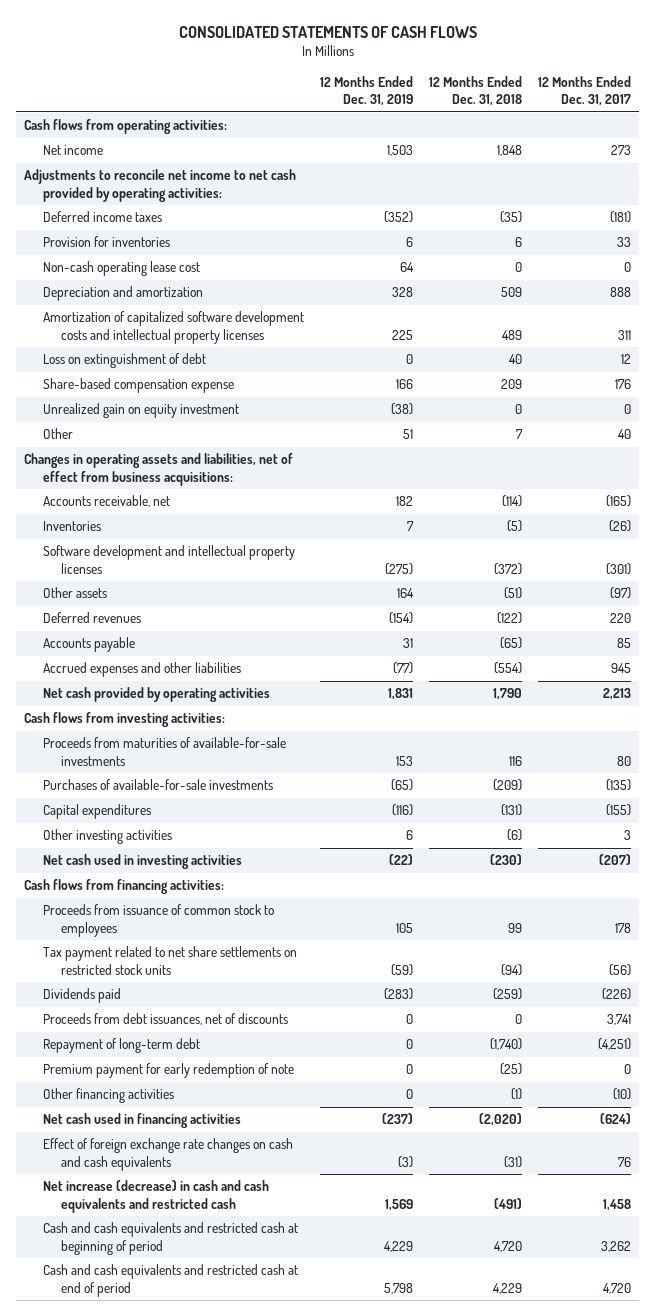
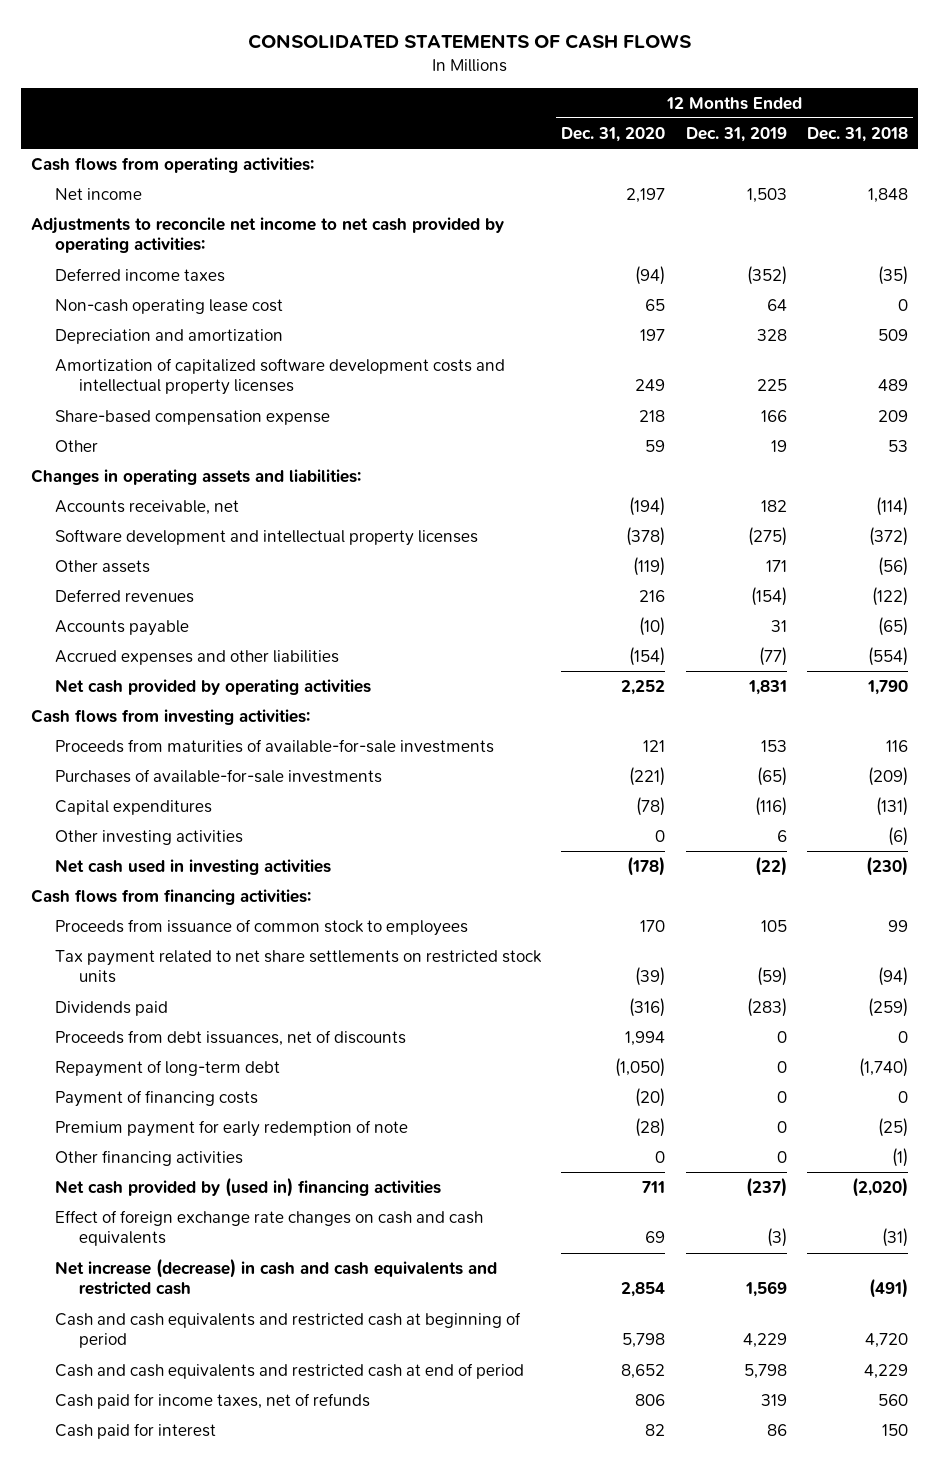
- | 12 Months Ended Dec. 31, 2019 | 12 Months Ended Dec. 31, 2018 | 12 Months Ended Dec. 31, 2017
+ | 12 Months Ended Dec. 31, 2020 | 12 Months Ended Dec. 31, 2019 | 12 Months Ended Dec. 31, 2018
- Provision for inventories | 6 | 6 | 33
- Loss on extinguishment of debt | 0 | 40 | 12
- Unrealized gain on equity investment | (38) | 0 | 0
- Other | 51 | 7 | 40
- Changes in operating assets and liabilities, net of effect from business acquisitions:
+ Other | 59 | 19 | 53
+ Changes in operating assets and liabilities:
- Inventories | 7 | (5) | (26)
- Other assets | 164 | (51) | (97)
+ Other assets | (119) | 171 | (56)
+ Payment of financing costs | (20) | 0 | 0
- Net cash used in financing activities | (237) | (2,020) | (624)
+ Net cash provided by (used in) financing activities | 711 | (237) | (2,020)
+ Cash paid for income taxes, net of refunds | 806 | 319 | 560
+ Cash paid for interest | 82 | 86 | 150

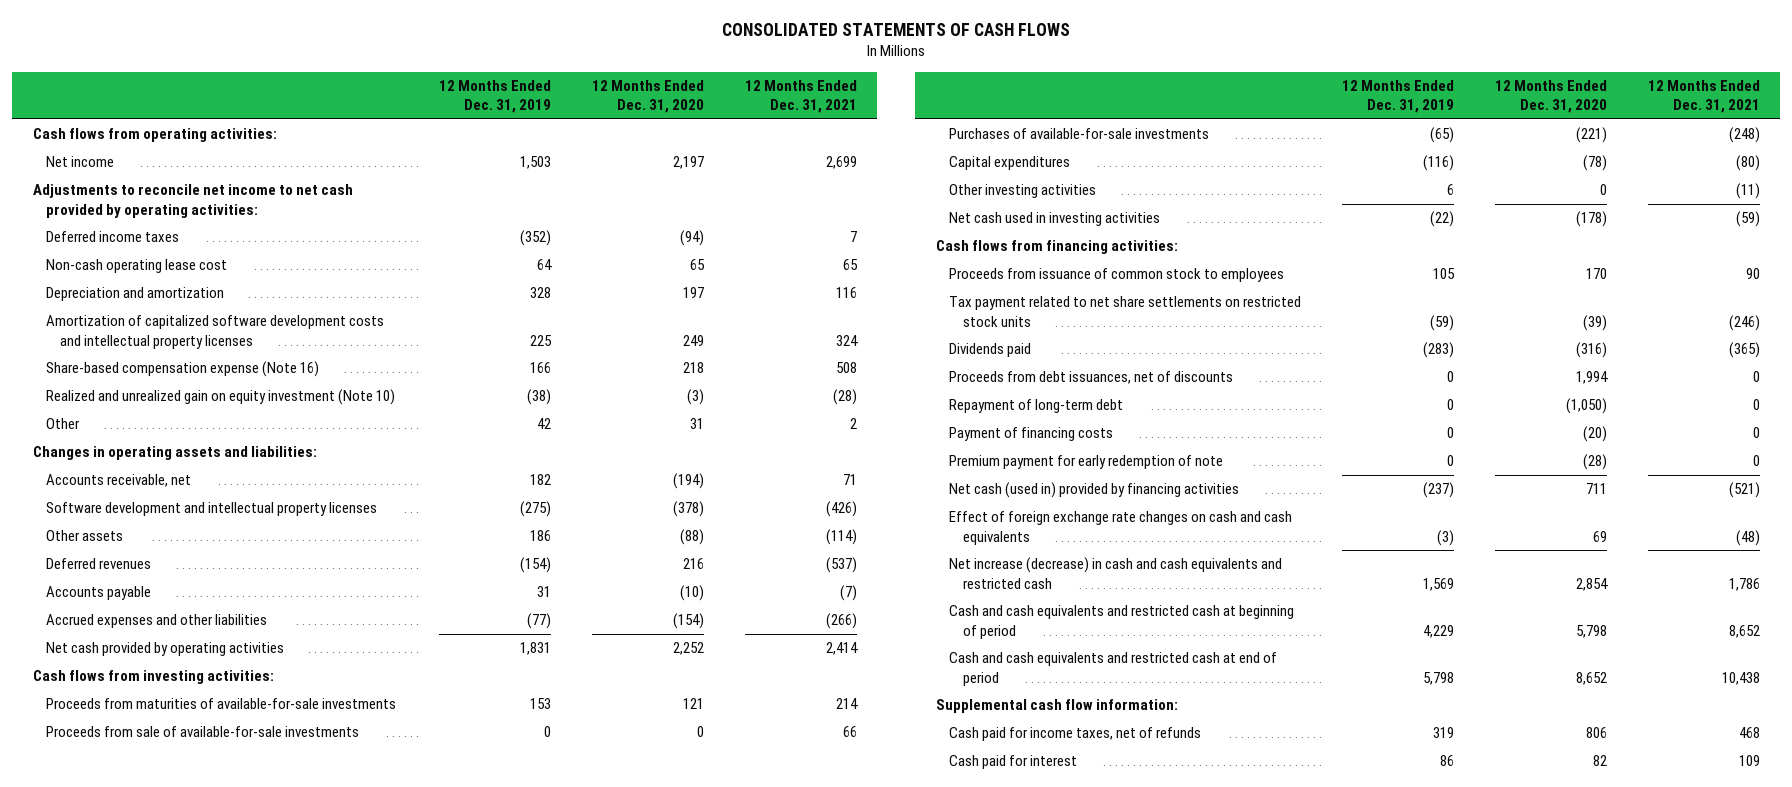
- | 12 Months Ended Dec. 31, 2020 | 12 Months Ended Dec. 31, 2019 | 12 Months Ended Dec. 31, 2018
+ | 12 Months Ended Dec. 31, 2019 | 12 Months Ended Dec. 31, 2020 | 12 Months Ended Dec. 31, 2021
- Share-based compensation expense | 218 | 166 | 209
- Other | 59 | 19 | 53
+ Share-based compensation expense (Note 16) | 166 | 218 | 508
+ Realized and unrealized gain on equity investment (Note 10) | (38) | (3) | (28)
+ Other | 42 | 31 | 2
- Other assets | (119) | 171 | (56)
+ Other assets | 186 | (88) | (114)
+ Proceeds from sale of available-for-sale investments | 0 | 0 | 66
- Other financing activities | 0 | 0 | (1)
- Net cash provided by (used in) financing activities | 711 | (237) | (2,020)
+ Net cash (used in) provided by financing activities | (237) | 711 | (521)
+ Supplemental cash flow information:

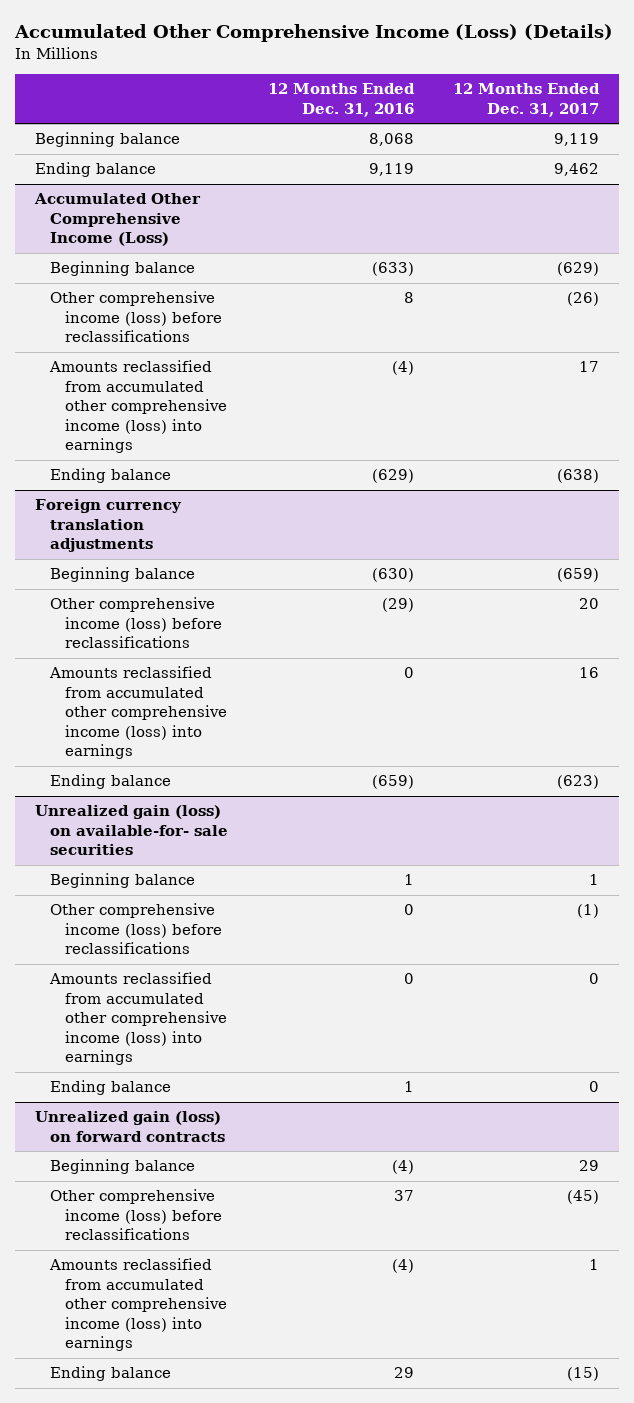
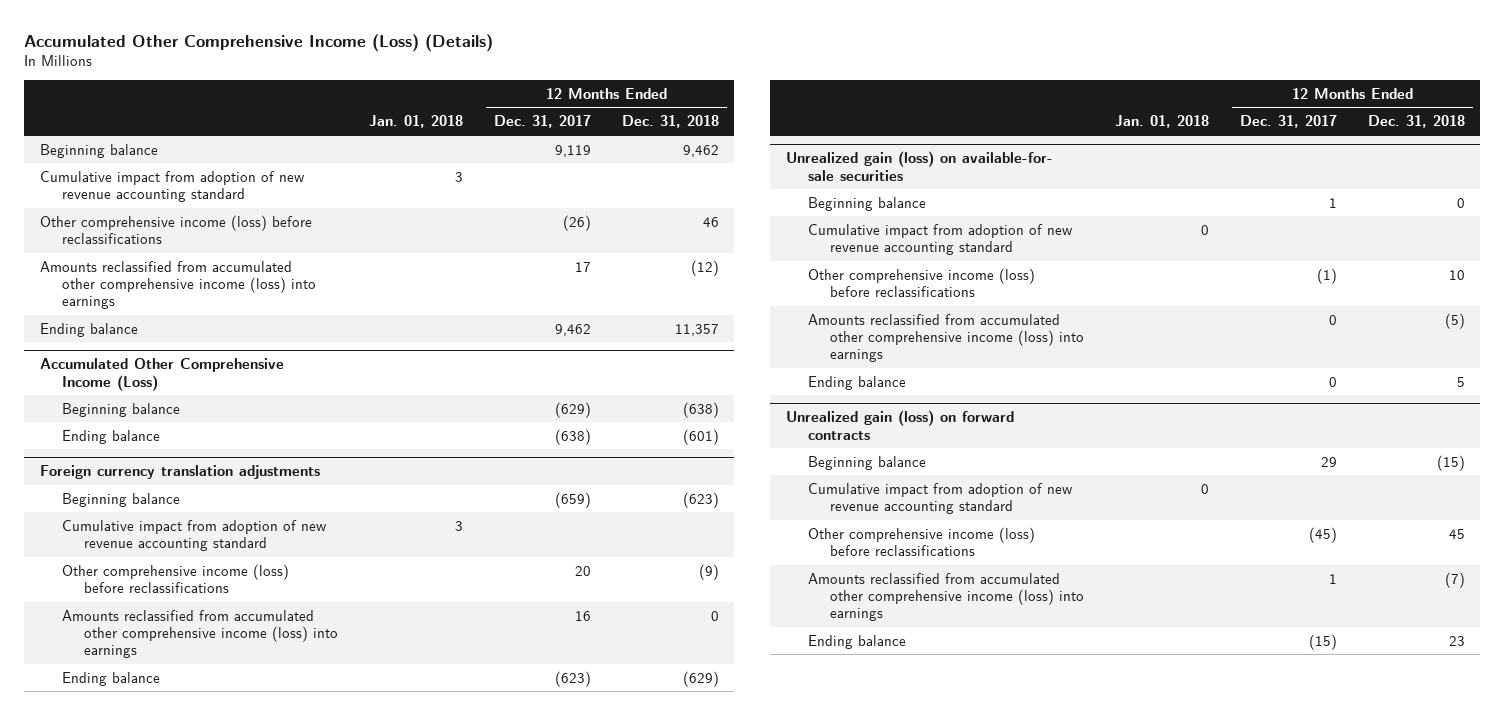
- | 12 Months Ended Dec. 31, 2016 | 12 Months Ended Dec. 31, 2017
+ | Jan. 01, 2018 | 12 Months Ended Dec. 31, 2017 | 12 Months Ended Dec. 31, 2018
+ Cumulative impact from adoption of new revenue accounting standard | 3 | |
+ Other comprehensive income (loss) before reclassifications | | (26) | 46
+ Amounts reclassified from accumulated other comprehensive income (loss) into earnings | | 17 | (12)
@ Accumulated Other Comprehensive Income (Loss)
- Other comprehensive income (loss) before reclassifications | 8 | (26)
- Amounts reclassified from accumulated other comprehensive income (loss) into earnings | (4) | 17
@ Foreign currency translation adjustments
+ Cumulative impact from adoption of new revenue accounting standard | 3 | |
@ Unrealized gain (loss) on available-for- sale securities
+ Cumulative impact from adoption of new revenue accounting standard | 0 | |
@ Unrealized gain (loss) on forward contracts
+ Cumulative impact from adoption of new revenue accounting standard | 0 | |

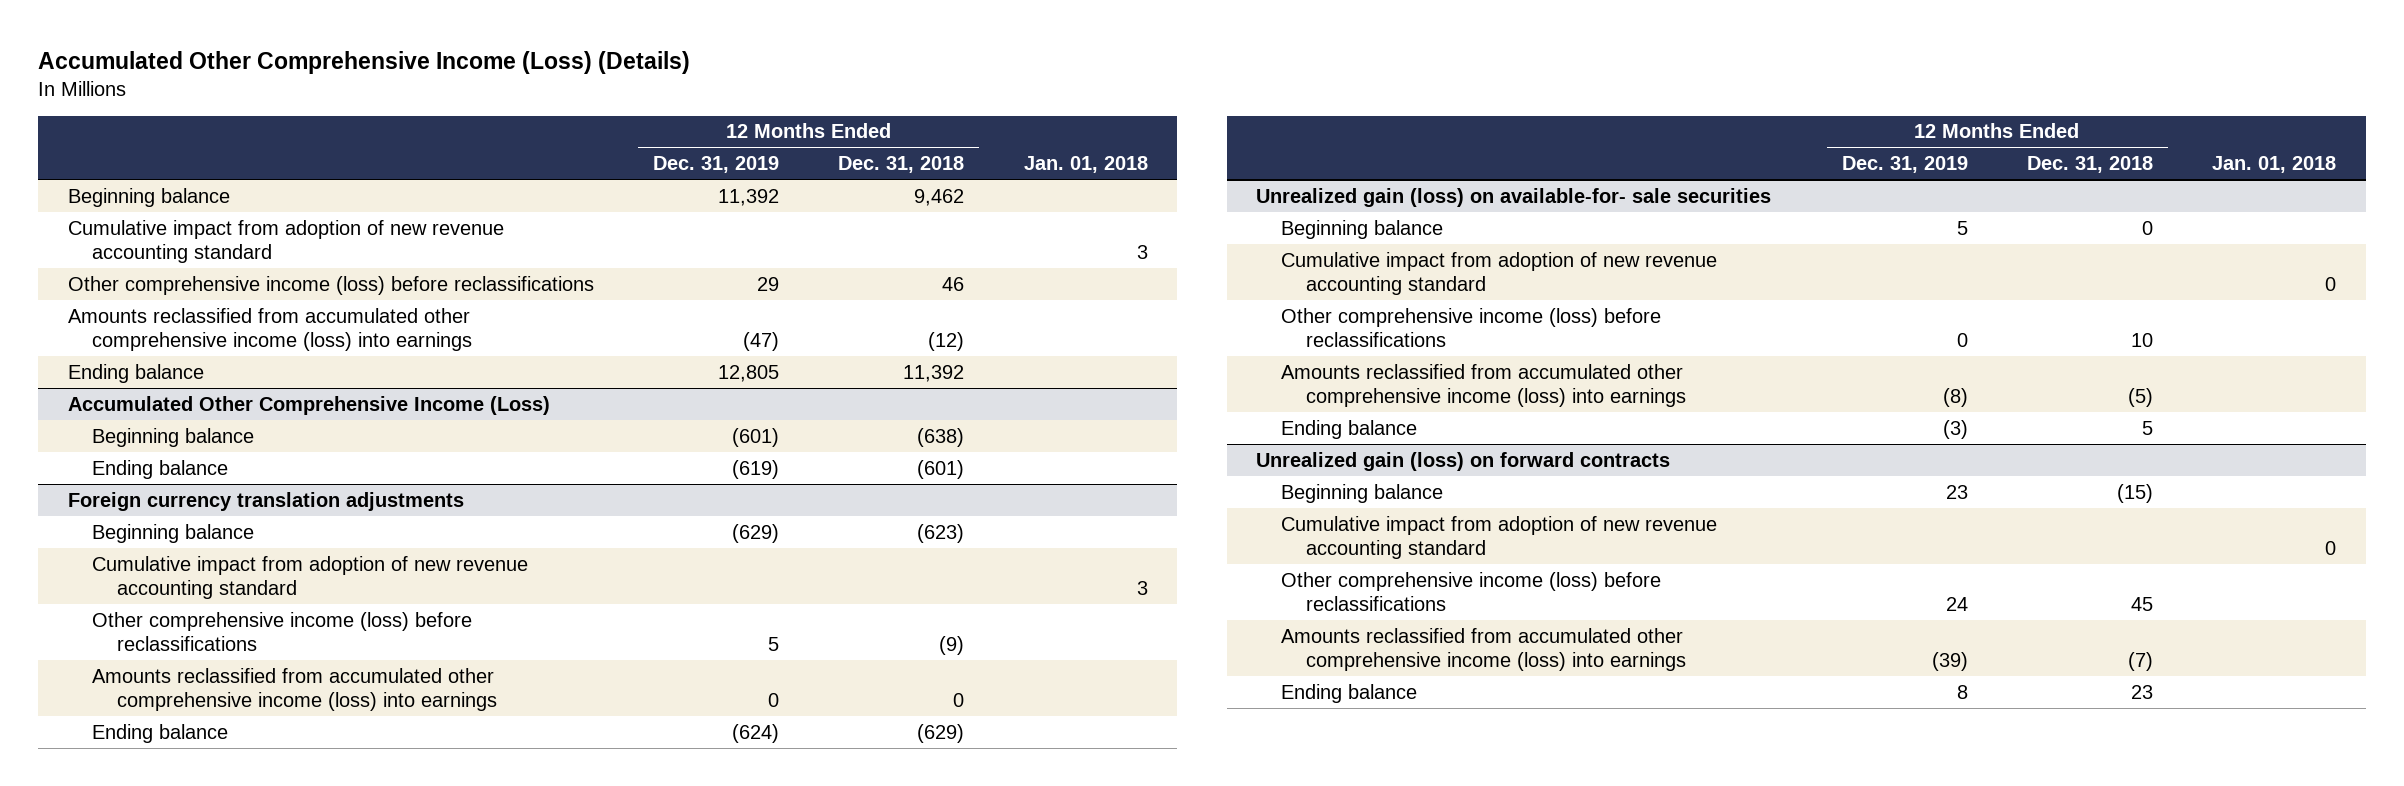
- | Jan. 01, 2018 | 12 Months Ended Dec. 31, 2017 | 12 Months Ended Dec. 31, 2018
+ | 12 Months Ended Dec. 31, 2019 | 12 Months Ended Dec. 31, 2018 | Jan. 01, 2018
- Ending balance | | 9,462 | 11,357
+ Ending balance | 12,805 | 11,392 |

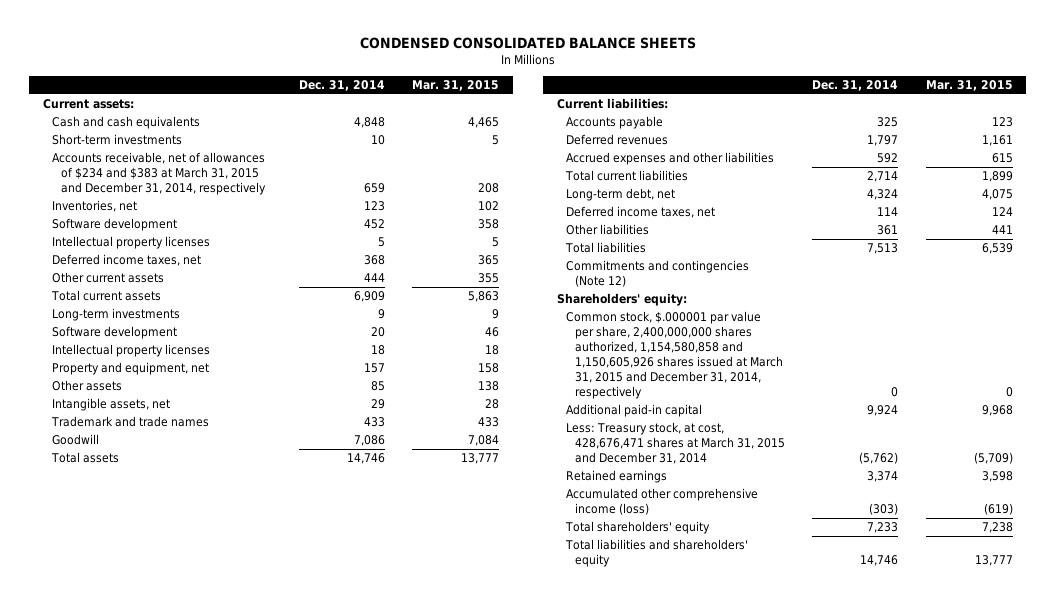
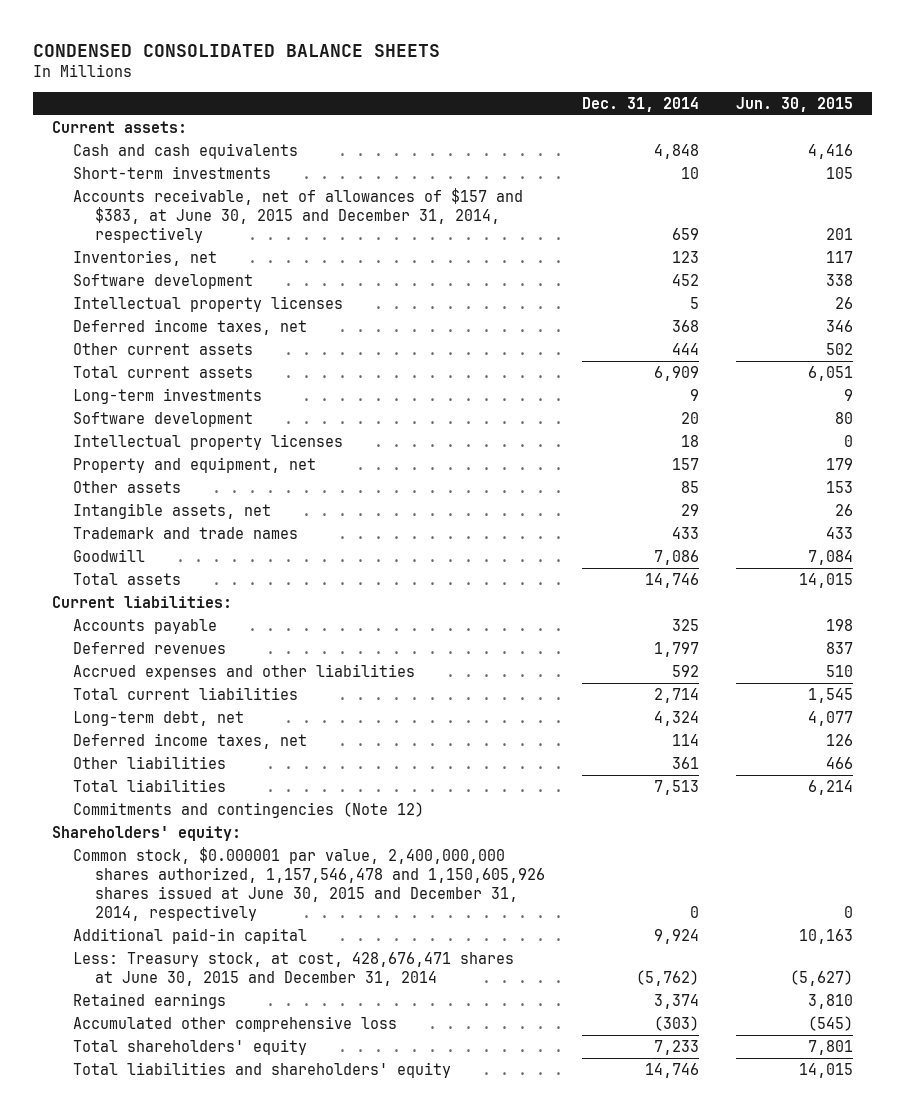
- | Dec. 31, 2014 | Mar. 31, 2015
+ | Dec. 31, 2014 | Jun. 30, 2015
- Accounts receivable, net of allowances of $234 and $383 at March 31, 2015 and December 31, 2014, respectively | 659 | 208
+ Accounts receivable, net of allowances of $157 and $383, at June 30, 2015 and December 31, 2014, respectively | 659 | 201
- Common stock, $.000001 par value per share, 2,400,000,000 shares authorized, 1,154,580,858 and 1,150,605,926 shares issued at March 31, 2015 and December 31, 2014, respectively | 0 | 0
+ Common stock, $0.000001 par value, 2,400,000,000 shares authorized, 1,157,546,478 and 1,150,605,926 shares issued at June 30, 2015 and December 31, 2014, respectively | 0 | 0
- Less: Treasury stock, at cost, 428,676,471 shares at March 31, 2015 and December 31, 2014 | (5,762) | (5,709)
+ Less: Treasury stock, at cost, 428,676,471 shares at June 30, 2015 and December 31, 2014 | (5,762) | (5,627)
- Accumulated other comprehensive income (loss) | (303) | (619)
+ Accumulated other comprehensive loss | (303) | (545)

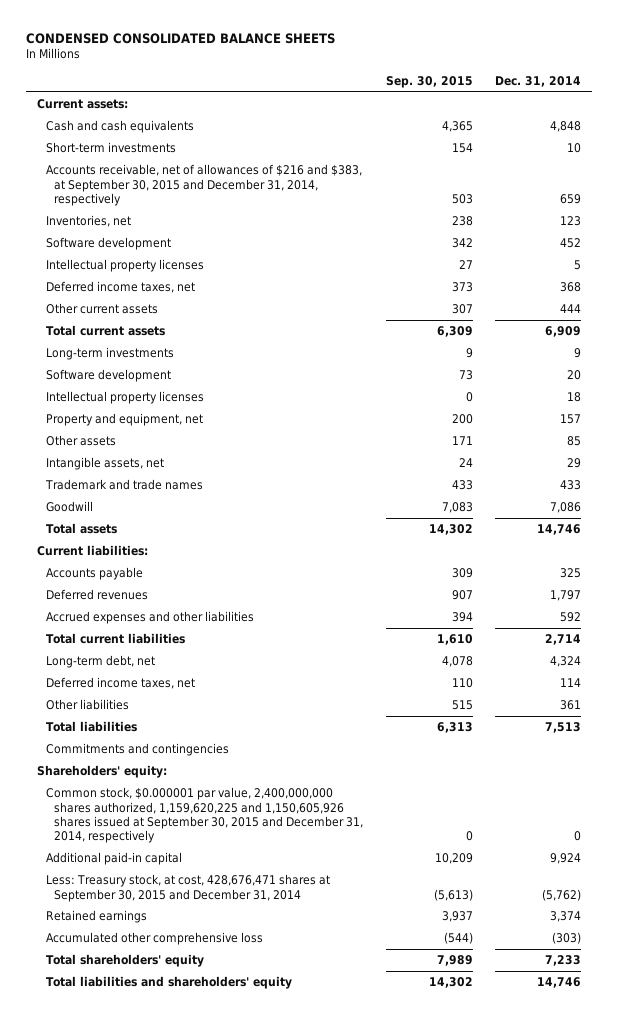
- | Dec. 31, 2014 | Jun. 30, 2015
+ | Sep. 30, 2015 | Dec. 31, 2014
- Accounts receivable, net of allowances of $157 and $383, at June 30, 2015 and December 31, 2014, respectively | 659 | 201
+ Accounts receivable, net of allowances of $216 and $383, at September 30, 2015 and December 31, 2014, respectively | 503 | 659
- Commitments and contingencies (Note 12)
+ Commitments and contingencies
- Common stock, $0.000001 par value, 2,400,000,000 shares authorized, 1,157,546,478 and 1,150,605,926 shares issued at June 30, 2015 and December 31, 2014, respectively | 0 | 0
+ Common stock, $0.000001 par value, 2,400,000,000 shares authorized, 1,159,620,225 and 1,150,605,926 shares issued at September 30, 2015 and December 31, 2014, respectively | 0 | 0
- Less: Treasury stock, at cost, 428,676,471 shares at June 30, 2015 and December 31, 2014 | (5,762) | (5,627)
+ Less: Treasury stock, at cost, 428,676,471 shares at September 30, 2015 and December 31, 2014 | (5,613) | (5,762)

